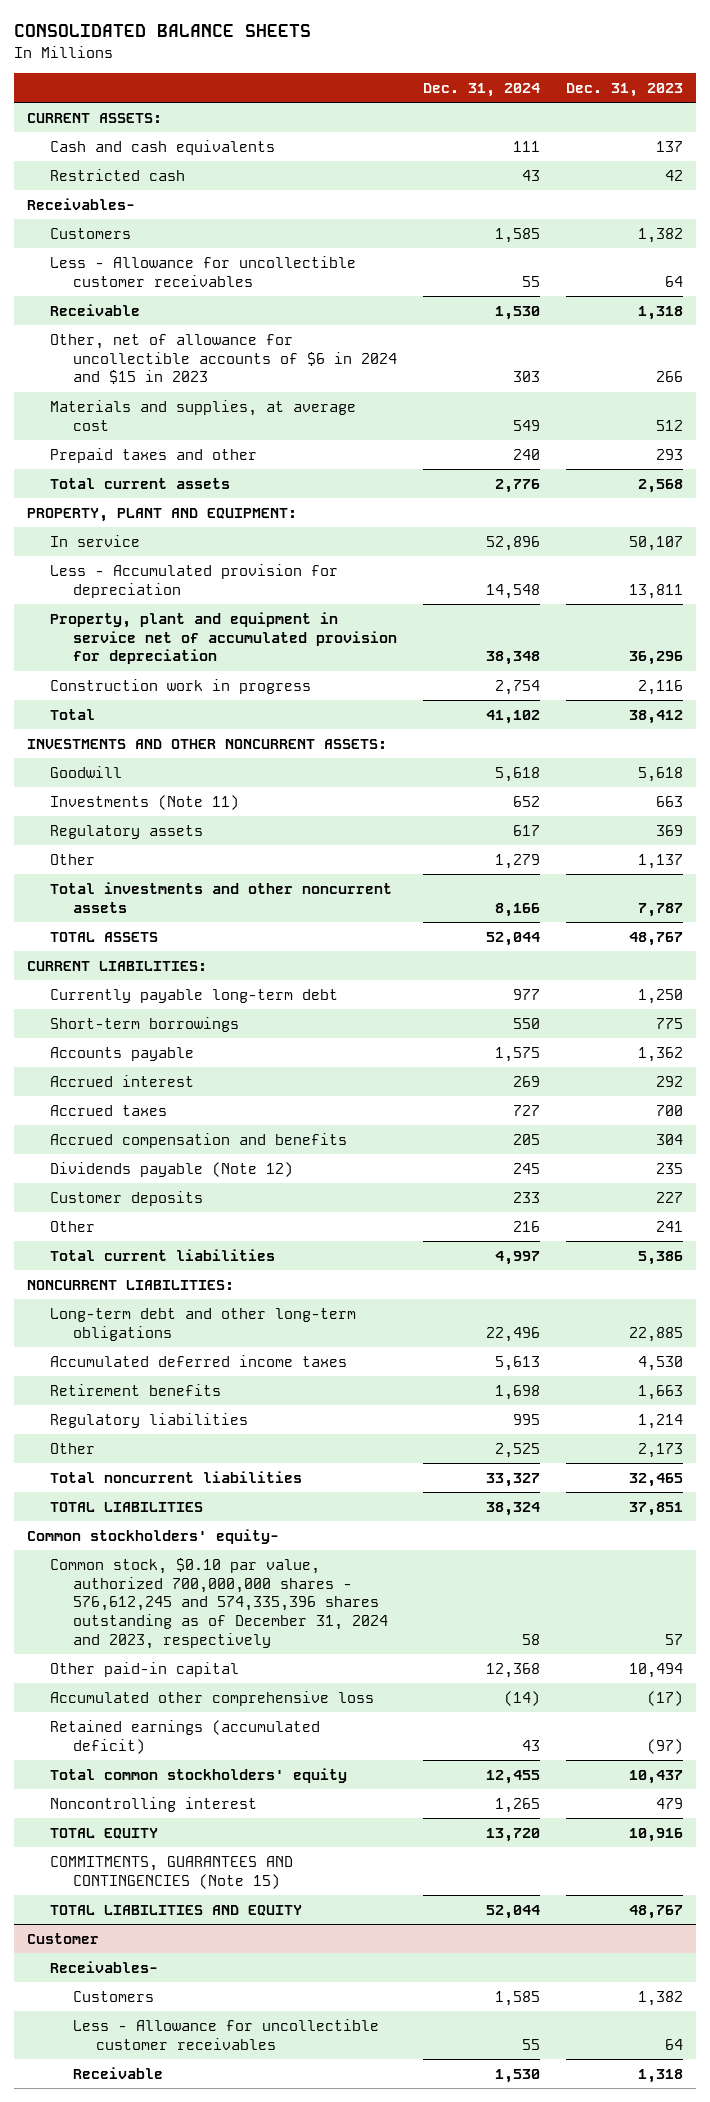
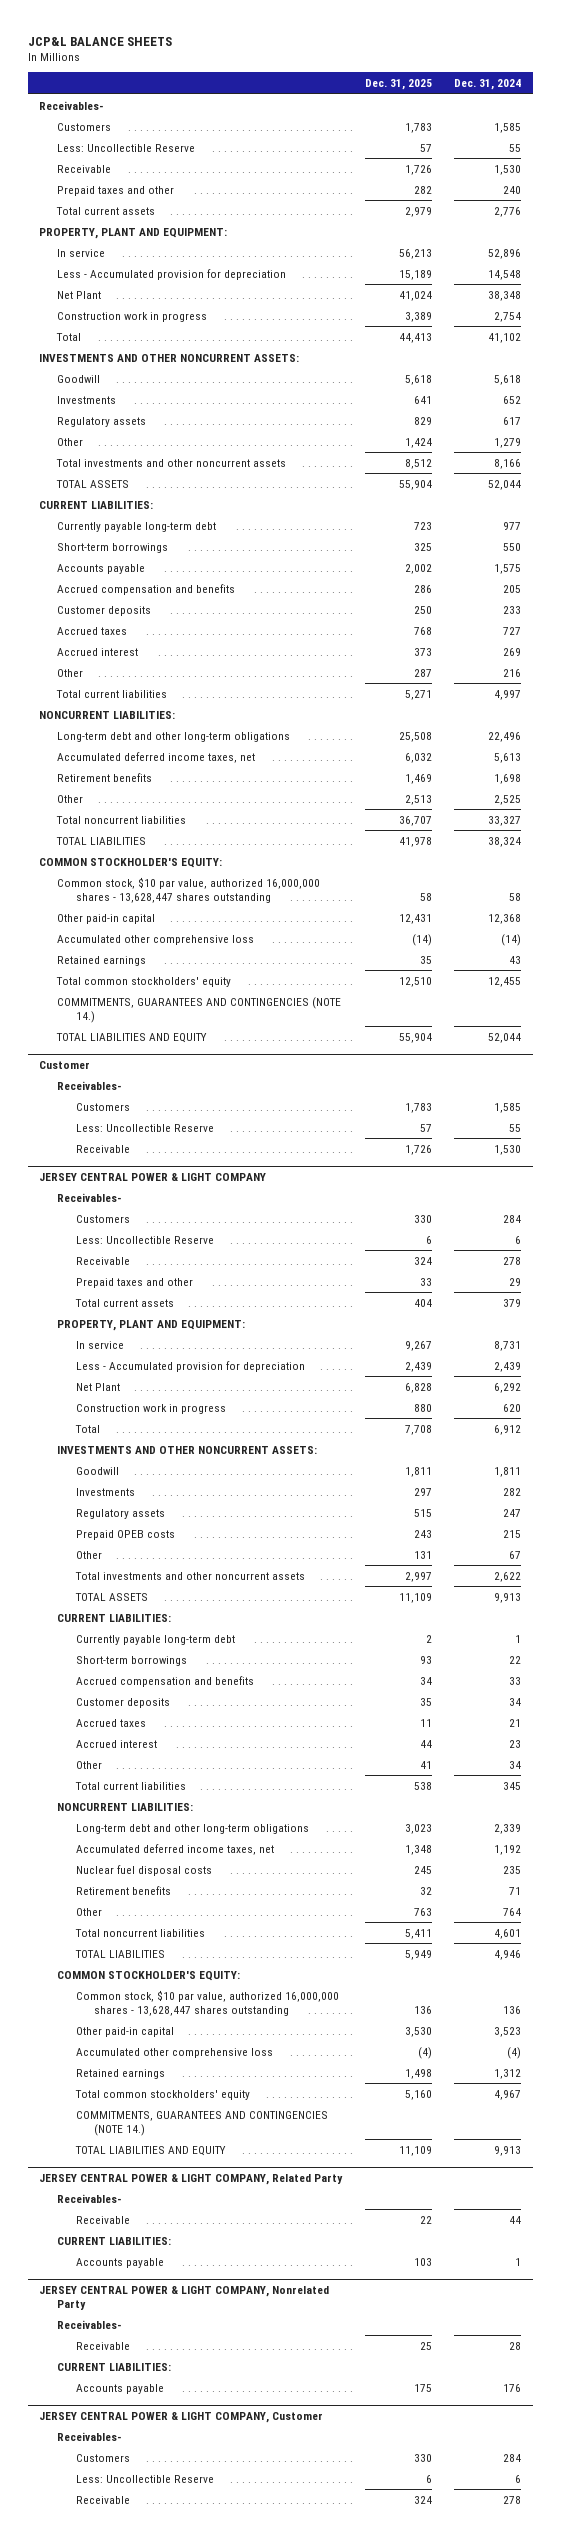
- CONSOLIDATED BALANCE SHEETS
+ JCP&L BALANCE SHEETS
- | Dec. 31, 2024 | Dec. 31, 2023
+ | Dec. 31, 2025 | Dec. 31, 2024
- CURRENT ASSETS:
- Cash and cash equivalents | 111 | 137
- Restricted cash | 43 | 42
- Less - Allowance for uncollectible customer receivables | 55 | 64
+ Less: Uncollectible Reserve | 57 | 55
- Other, net of allowance for uncollectible accounts of $6 in 2024 and $15 in 2023 | 303 | 266
- Materials and supplies, at average cost | 549 | 512
- Property, plant and equipment in service net of accumulated provision for depreciation | 38,348 | 36,296
+ Net Plant | 41,024 | 38,348
- Investments (Note 11) | 652 | 663
+ Investments | 641 | 652
- Dividends payable (Note 12) | 245 | 235
moved down: Accrued taxes | 768 | 727
moved down: Accrued interest | 373 | 269
- Accumulated deferred income taxes | 5,613 | 4,530
+ Accumulated deferred income taxes, net | 6,032 | 5,613
- Regulatory liabilities | 995 | 1,214
- Common stockholders' equity-
- Common stock, $0.10 par value, authorized 700,000,000 shares - 576,612,245 and 574,335,396 shares outstanding as of December 31, 2024 and 2023, respectively | 58 | 57
+ COMMON STOCKHOLDER'S EQUITY:
+ Common stock, $10 par value, authorized 16,000,000 shares - 13,628,447 shares outstanding | 58 | 58
- Retained earnings (accumulated deficit) | 43 | (97)
+ Retained earnings | 35 | 43
- Noncontrolling interest | 1,265 | 479
- TOTAL EQUITY | 13,720 | 10,916
- COMMITMENTS, GUARANTEES AND CONTINGENCIES (Note 15)
+ COMMITMENTS, GUARANTEES AND CONTINGENCIES (NOTE 14.)
@ Customer
- Less - Allowance for uncollectible customer receivables | 55 | 64
+ Less: Uncollectible Reserve | 57 | 55
+ JERSEY CENTRAL POWER & LIGHT COMPANY
+ Receivables-
+ Customers | 330 | 284
+ Less: Uncollectible Reserve | 6 | 6
+ Receivable | 324 | 278
+ Prepaid taxes and other | 33 | 29
+ Total current assets | 404 | 379
+ PROPERTY, PLANT AND EQUIPMENT:
+ In service | 9,267 | 8,731
+ Less - Accumulated provision for depreciation | 2,439 | 2,439
+ Net Plant | 6,828 | 6,292
+ Construction work in progress | 880 | 620
+ Total | 7,708 | 6,912
+ INVESTMENTS AND OTHER NONCURRENT ASSETS:
+ Goodwill | 1,811 | 1,811
+ Investments | 297 | 282
+ Regulatory assets | 515 | 247
+ Prepaid OPEB costs | 243 | 215
+ Other | 131 | 67
+ Total investments and other noncurrent assets | 2,997 | 2,622
+ TOTAL ASSETS | 11,109 | 9,913
+ CURRENT LIABILITIES:
+ Currently payable long-term debt | 2 | 1
+ Short-term borrowings | 93 | 22
+ Accrued compensation and benefits | 34 | 33
+ Customer deposits | 35 | 34
+ Accrued taxes | 11 | 21
+ Accrued interest | 44 | 23
+ Other | 41 | 34
+ Total current liabilities | 538 | 345
+ NONCURRENT LIABILITIES:
+ Long-term debt and other long-term obligations | 3,023 | 2,339
+ Accumulated deferred income taxes, net | 1,348 | 1,192
+ Nuclear fuel disposal costs | 245 | 235
+ Retirement benefits | 32 | 71
+ Other | 763 | 764
+ Total noncurrent liabilities | 5,411 | 4,601
+ TOTAL LIABILITIES | 5,949 | 4,946
+ COMMON STOCKHOLDER'S EQUITY:
+ Common stock, $10 par value, authorized 16,000,000 shares - 13,628,447 shares outstanding | 136 | 136
+ Other paid-in capital | 3,530 | 3,523
+ Accumulated other comprehensive loss | (4) | (4)
+ Retained earnings | 1,498 | 1,312
+ Total common stockholders' equity | 5,160 | 4,967
+ COMMITMENTS, GUARANTEES AND CONTINGENCIES (NOTE 14.)
+ TOTAL LIABILITIES AND EQUITY | 11,109 | 9,913
+ JERSEY CENTRAL POWER & LIGHT COMPANY, Related Party
+ Receivables-
+ Receivable | 22 | 44
+ CURRENT LIABILITIES:
+ Accounts payable | 103 | 1
+ JERSEY CENTRAL POWER & LIGHT COMPANY, Nonrelated Party
+ Receivables-
+ Receivable | 25 | 28
+ CURRENT LIABILITIES:
+ Accounts payable | 175 | 176
+ JERSEY CENTRAL POWER & LIGHT COMPANY, Customer
+ Receivables-
+ Customers | 330 | 284
+ Less: Uncollectible Reserve | 6 | 6
+ Receivable | 324 | 278

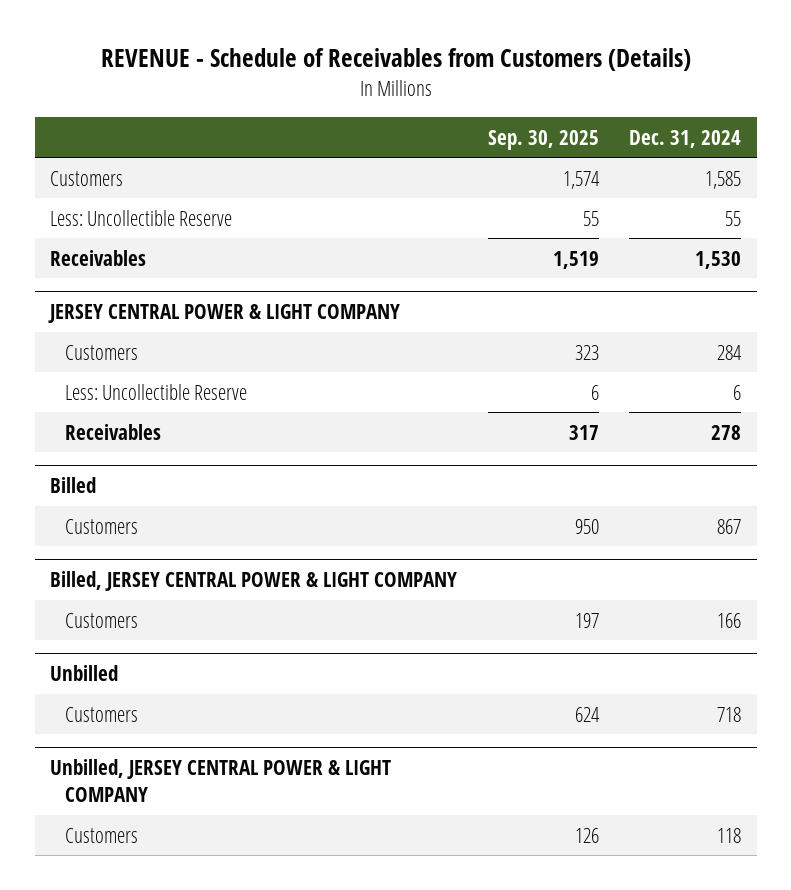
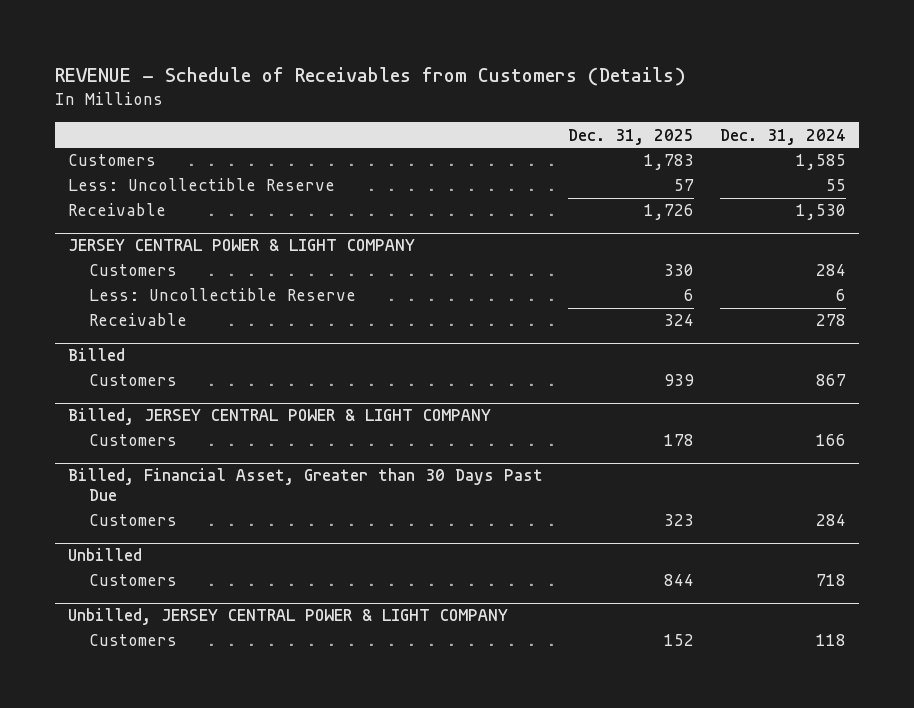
- | Sep. 30, 2025 | Dec. 31, 2024
+ | Dec. 31, 2025 | Dec. 31, 2024
- Receivables | 1,519 | 1,530
+ Receivable | 1,726 | 1,530
@ JERSEY CENTRAL POWER & LIGHT COMPANY
- Receivables | 317 | 278
+ Receivable | 324 | 278
+ Billed, Financial Asset, Greater than 30 Days Past Due
+ Customers | 323 | 284

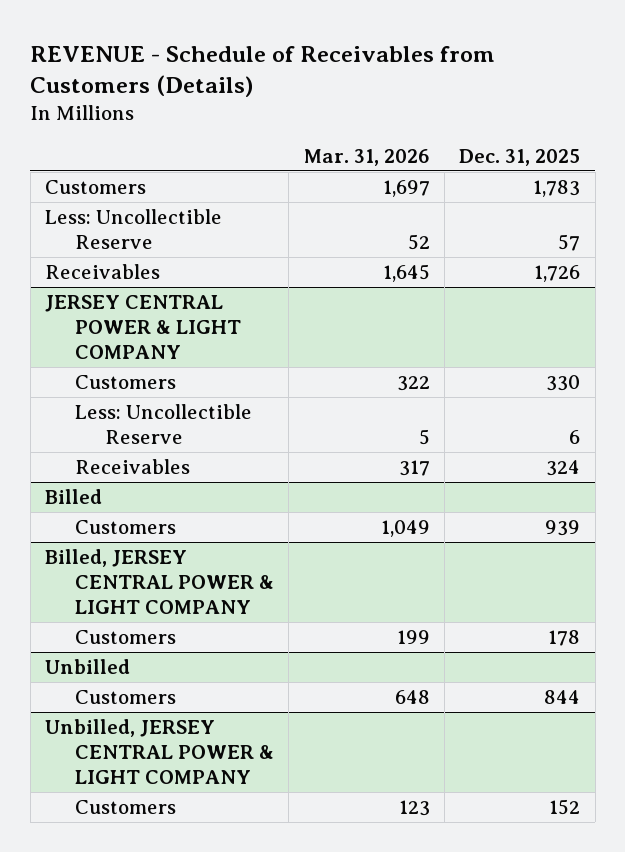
- | Dec. 31, 2025 | Dec. 31, 2024
+ | Mar. 31, 2026 | Dec. 31, 2025
- Receivable | 1,726 | 1,530
+ Receivables | 1,645 | 1,726
@ JERSEY CENTRAL POWER & LIGHT COMPANY
- Receivable | 324 | 278
+ Receivables | 317 | 324
- Billed, Financial Asset, Greater than 30 Days Past Due
- Customers | 323 | 284

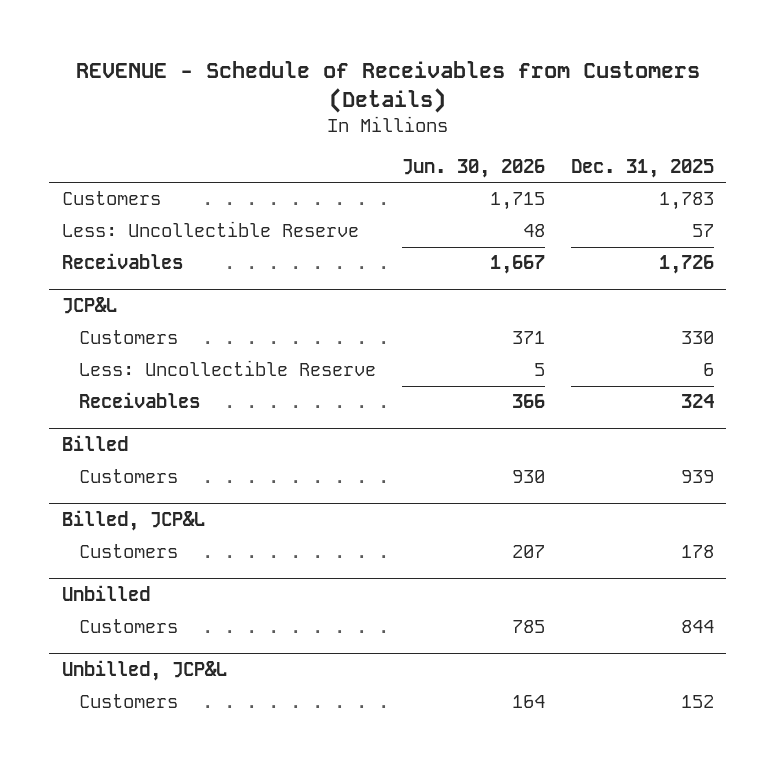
- | Mar. 31, 2026 | Dec. 31, 2025
+ | Jun. 30, 2026 | Dec. 31, 2025
- JERSEY CENTRAL POWER & LIGHT COMPANY
+ JCP&L
- Billed, JERSEY CENTRAL POWER & LIGHT COMPANY
+ Billed, JCP&L
- Unbilled, JERSEY CENTRAL POWER & LIGHT COMPANY
+ Unbilled, JCP&L

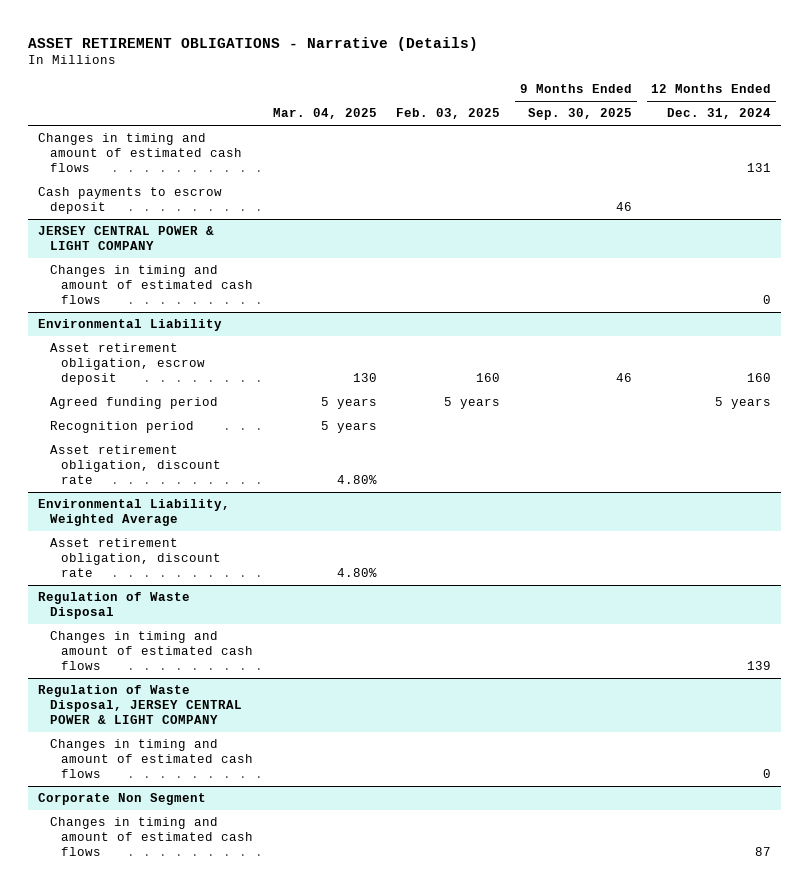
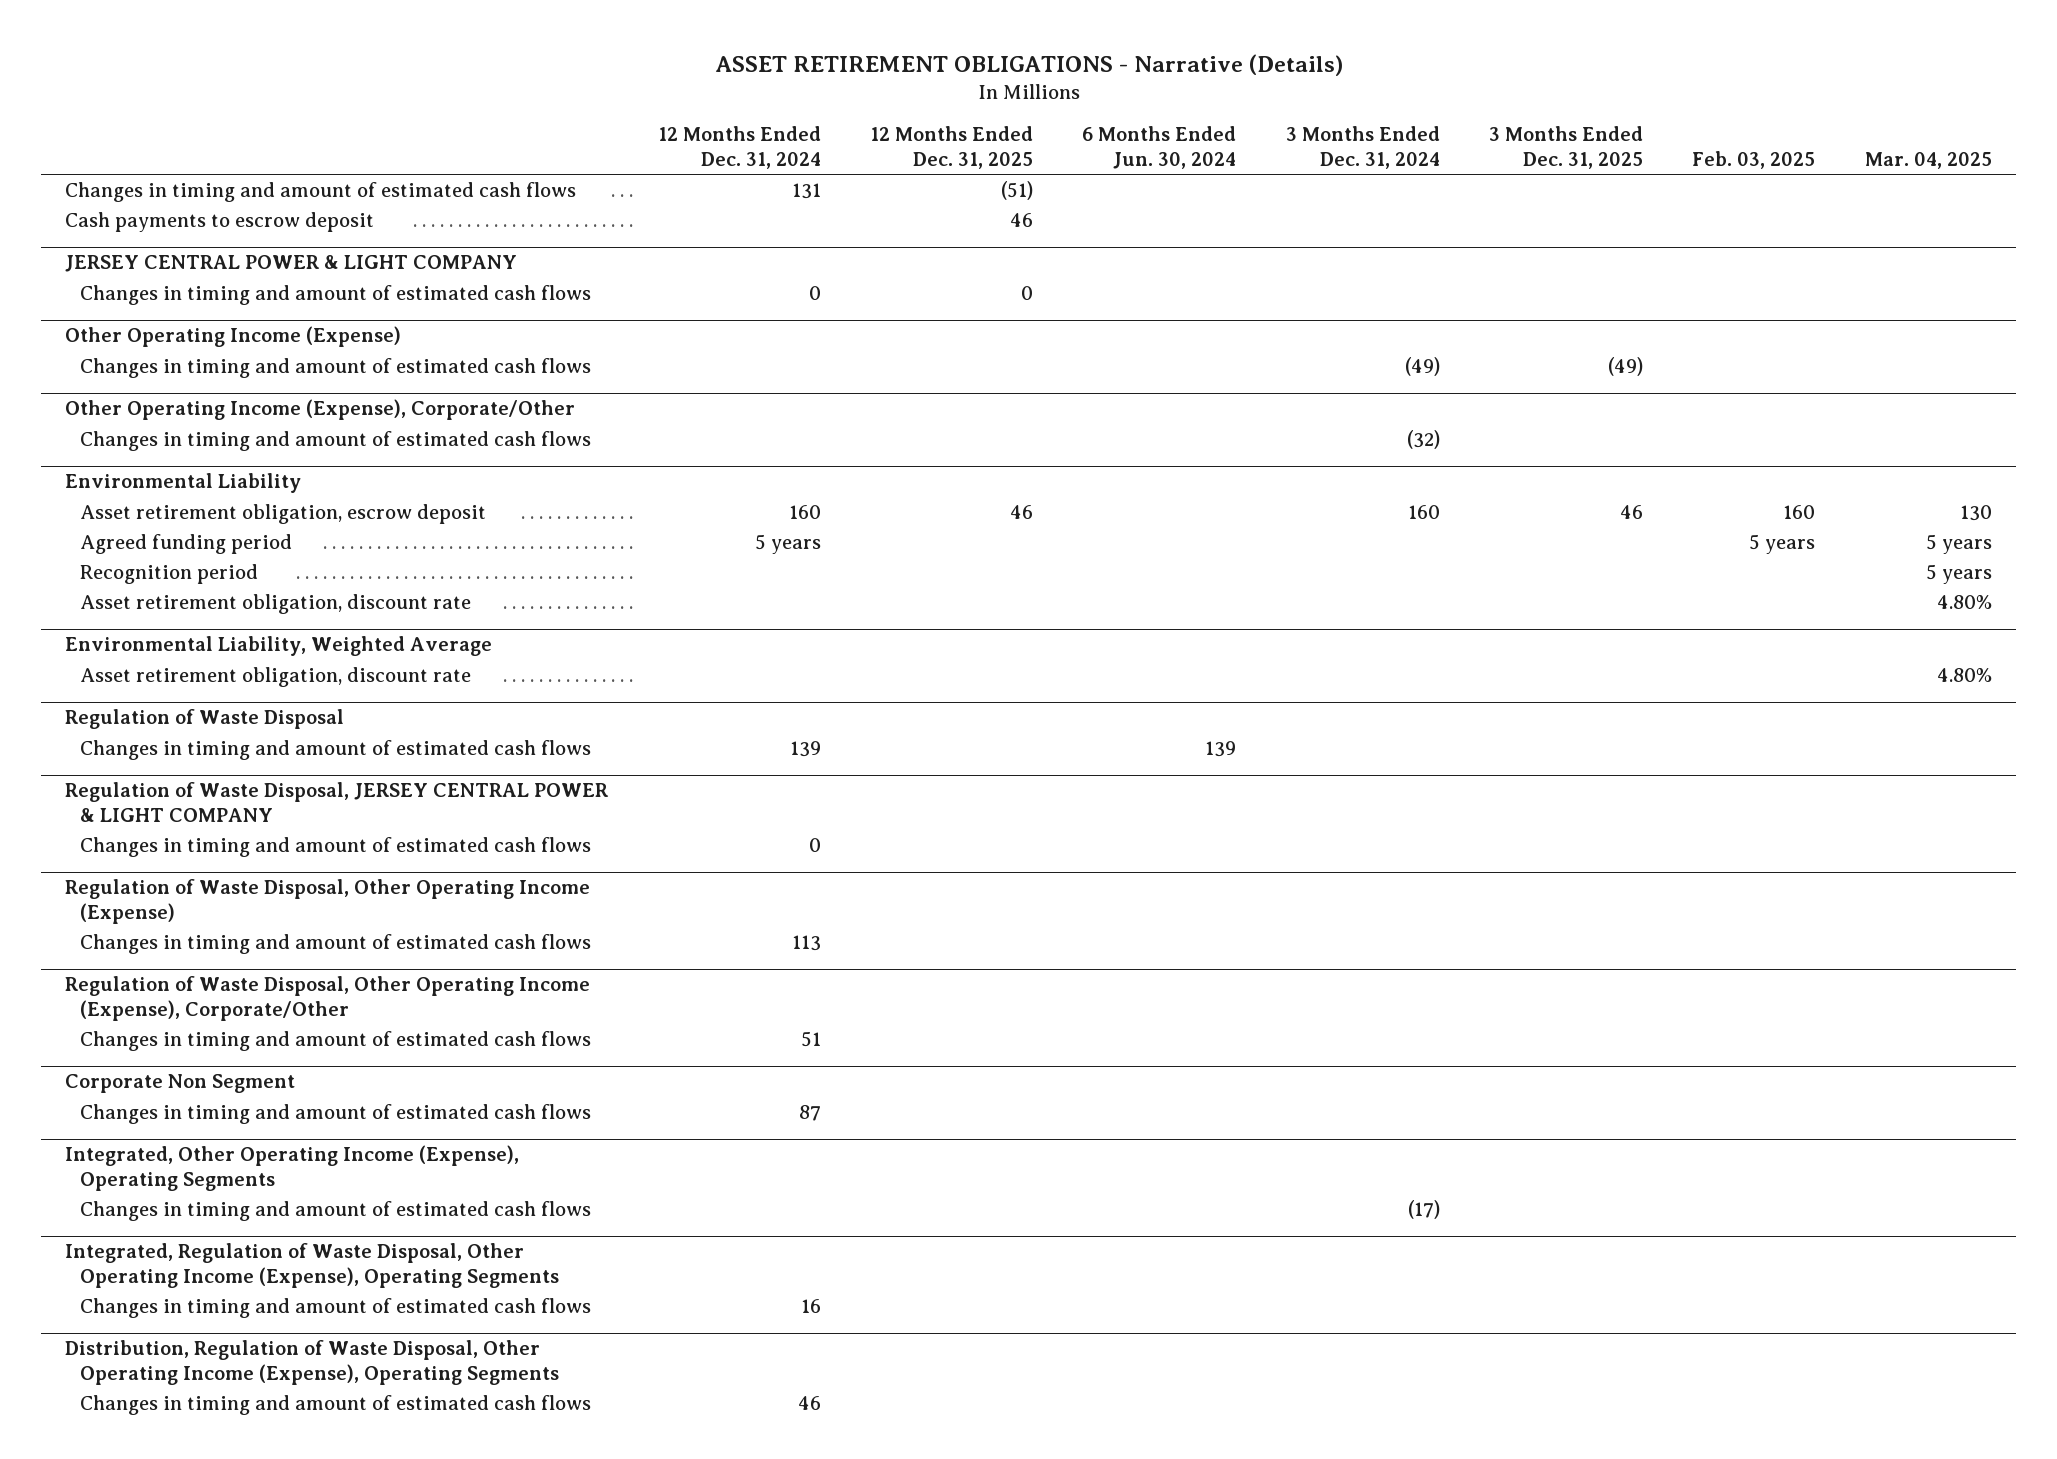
- | Mar. 04, 2025 | Feb. 03, 2025 | 9 Months Ended Sep. 30, 2025 | 12 Months Ended Dec. 31, 2024
+ | 12 Months Ended Dec. 31, 2024 | 12 Months Ended Dec. 31, 2025 | 6 Months Ended Jun. 30, 2024 | 3 Months Ended Dec. 31, 2024 | 3 Months Ended Dec. 31, 2025 | Feb. 03, 2025 | Mar. 04, 2025
+ Other Operating Income (Expense)
+ Changes in timing and amount of estimated cash flows | | | | (49) | (49) | |
+ Other Operating Income (Expense), Corporate/Other
+ Changes in timing and amount of estimated cash flows | | | | (32) | | |
+ Regulation of Waste Disposal, Other Operating Income (Expense)
+ Changes in timing and amount of estimated cash flows | 113 | | | | | |
+ Regulation of Waste Disposal, Other Operating Income (Expense), Corporate/Other
+ Changes in timing and amount of estimated cash flows | 51 | | | | | |
+ Integrated, Other Operating Income (Expense), Operating Segments
+ Changes in timing and amount of estimated cash flows | | | | (17) | | |
+ Integrated, Regulation of Waste Disposal, Other Operating Income (Expense), Operating Segments
+ Changes in timing and amount of estimated cash flows | 16 | | | | | |
+ Distribution, Regulation of Waste Disposal, Other Operating Income (Expense), Operating Segments
+ Changes in timing and amount of estimated cash flows | 46 | | | | | |

